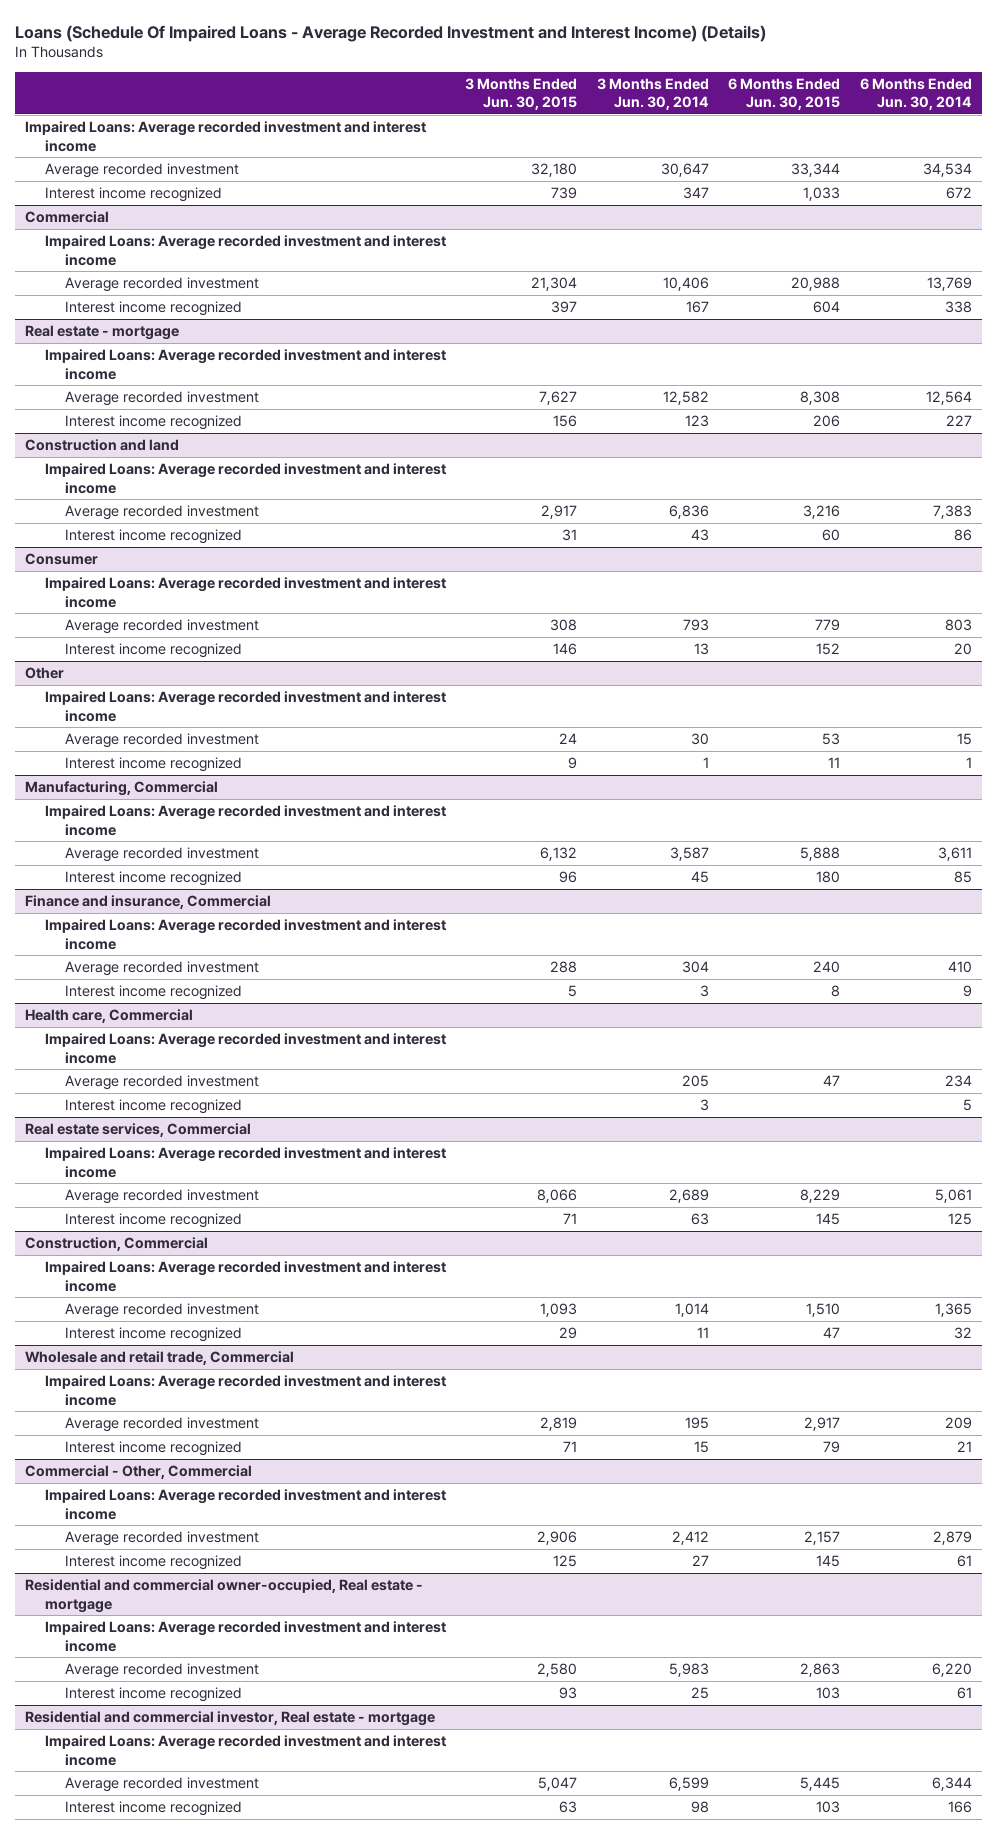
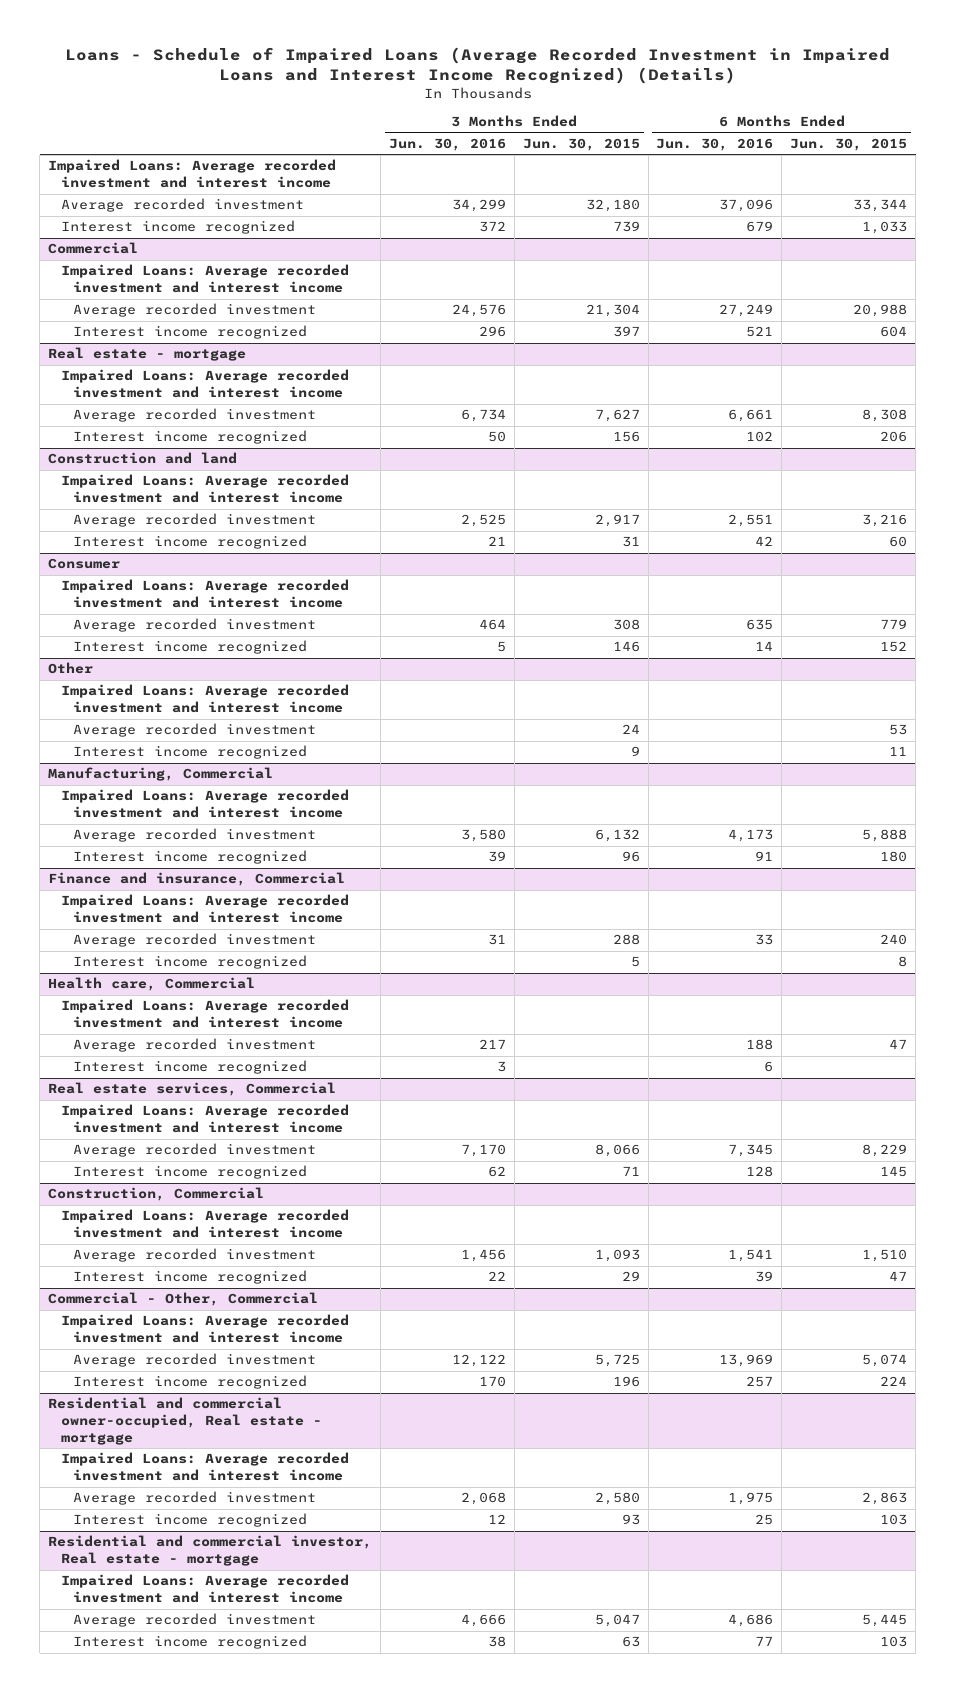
- Loans (Schedule Of Impaired Loans - Average Recorded Investment and Interest Income) (Details)
+ Loans - Schedule of Impaired Loans (Average Recorded Investment in Impaired Loans and Interest Income Recognized) (Details)
- | 3 Months Ended Jun. 30, 2015 | 3 Months Ended Jun. 30, 2014 | 6 Months Ended Jun. 30, 2015 | 6 Months Ended Jun. 30, 2014
+ | 3 Months Ended Jun. 30, 2016 | 3 Months Ended Jun. 30, 2015 | 6 Months Ended Jun. 30, 2016 | 6 Months Ended Jun. 30, 2015
- Wholesale and retail trade, Commercial
- Impaired Loans: Average recorded investment and interest income
- Average recorded investment | 2,819 | 195 | 2,917 | 209
- Interest income recognized | 71 | 15 | 79 | 21
@ Commercial - Other, Commercial
- Average recorded investment | 2,906 | 2,412 | 2,157 | 2,879
- Interest income recognized | 125 | 27 | 145 | 61
+ Average recorded investment | 12,122 | 5,725 | 13,969 | 5,074
+ Interest income recognized | 170 | 196 | 257 | 224

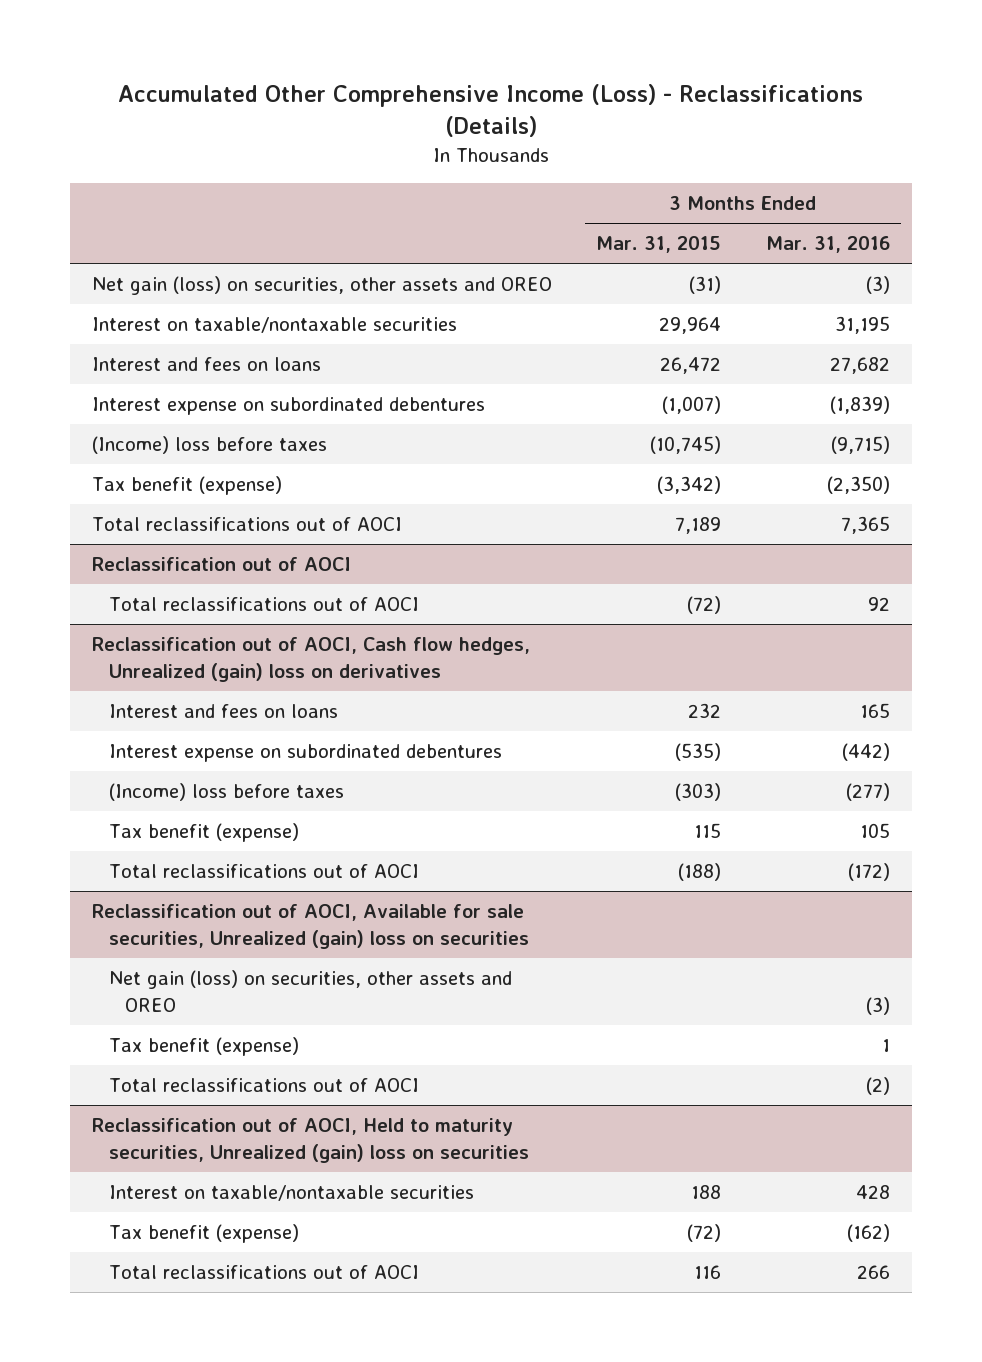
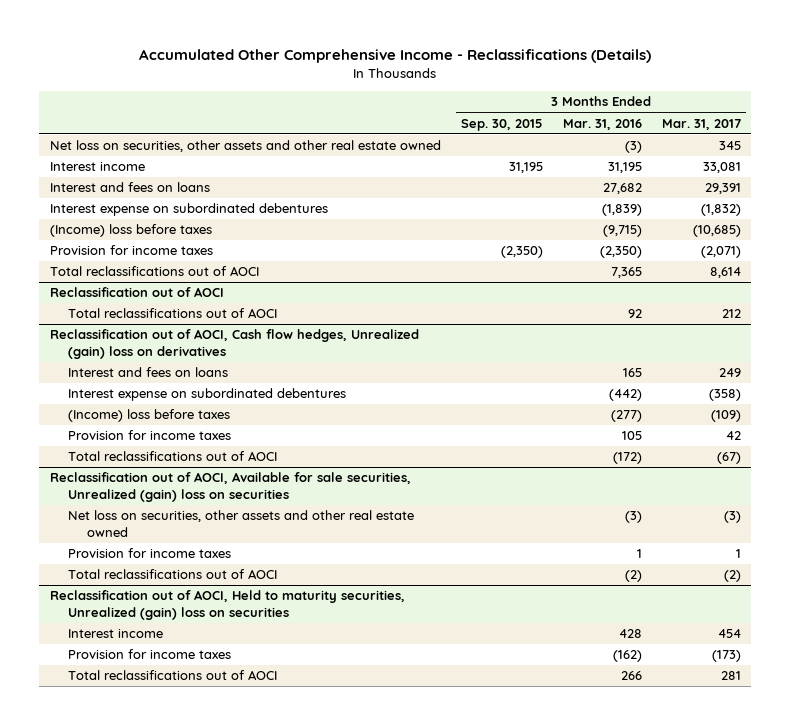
- Accumulated Other Comprehensive Income (Loss) - Reclassifications (Details)
+ Accumulated Other Comprehensive Income - Reclassifications (Details)
- | 3 Months Ended Mar. 31, 2015 | 3 Months Ended Mar. 31, 2016
+ | 3 Months Ended Sep. 30, 2015 | 3 Months Ended Mar. 31, 2016 | 3 Months Ended Mar. 31, 2017
- Net gain (loss) on securities, other assets and OREO | (31) | (3)
- Interest on taxable/nontaxable securities | 29,964 | 31,195
+ Net loss on securities, other assets and other real estate owned | | (3) | 345
+ Interest income | 31,195 | 31,195 | 33,081
- Tax benefit (expense) | (3,342) | (2,350)
+ Provision for income taxes | (2,350) | (2,350) | (2,071)
@ Reclassification out of AOCI, Cash flow hedges, Unrealized (gain) loss on derivatives
- Tax benefit (expense) | 115 | 105
+ Provision for income taxes | | 105 | 42
@ Reclassification out of AOCI, Available for sale securities, Unrealized (gain) loss on securities
- Net gain (loss) on securities, other assets and OREO | | (3)
- Tax benefit (expense) | | 1
+ Net loss on securities, other assets and other real estate owned | | (3) | (3)
+ Provision for income taxes | | 1 | 1
@ Reclassification out of AOCI, Held to maturity securities, Unrealized (gain) loss on securities
- Interest on taxable/nontaxable securities | 188 | 428
- Tax benefit (expense) | (72) | (162)
+ Interest income | | 428 | 454
+ Provision for income taxes | | (162) | (173)

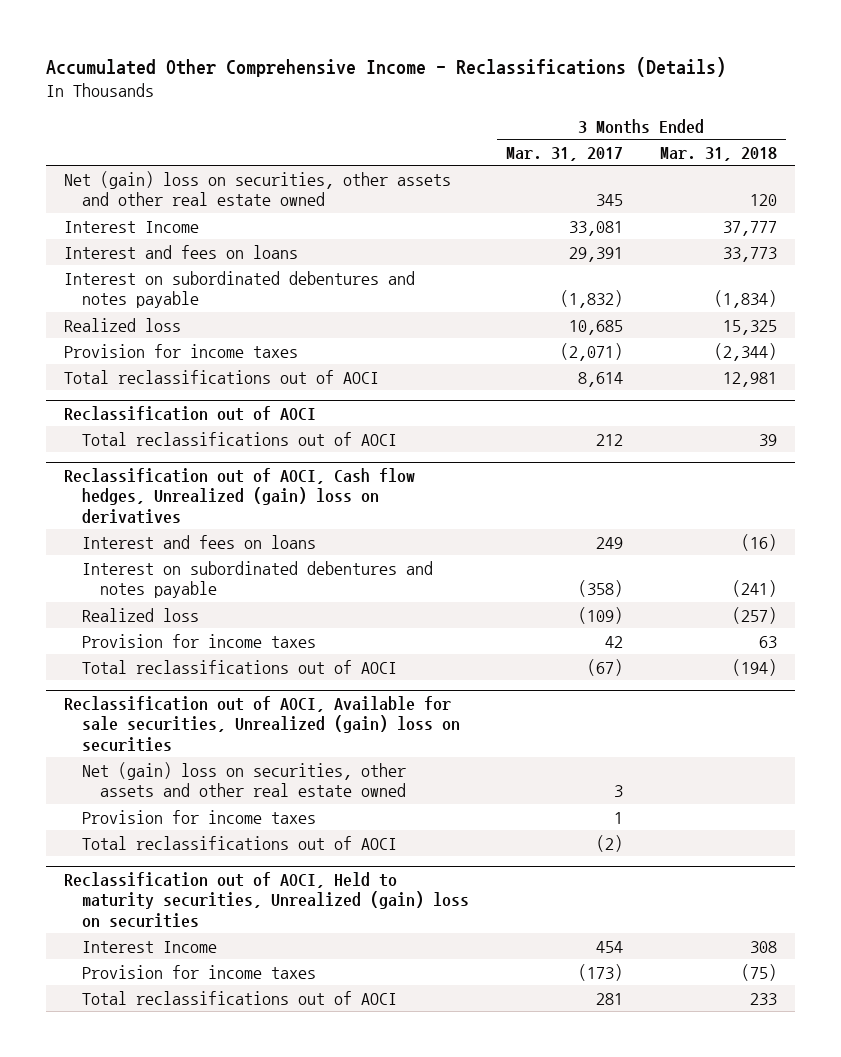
- | 3 Months Ended Sep. 30, 2015 | 3 Months Ended Mar. 31, 2016 | 3 Months Ended Mar. 31, 2017
+ | 3 Months Ended Mar. 31, 2017 | 3 Months Ended Mar. 31, 2018
- Net loss on securities, other assets and other real estate owned | | (3) | 345
- Interest income | 31,195 | 31,195 | 33,081
+ Net (gain) loss on securities, other assets and other real estate owned | 345 | 120
+ Interest Income | 33,081 | 37,777
- Interest expense on subordinated debentures | | (1,839) | (1,832)
- (Income) loss before taxes | | (9,715) | (10,685)
+ Interest on subordinated debentures and notes payable | (1,832) | (1,834)
+ Realized loss | 10,685 | 15,325
@ Reclassification out of AOCI, Cash flow hedges, Unrealized (gain) loss on derivatives
- Interest expense on subordinated debentures | | (442) | (358)
- (Income) loss before taxes | | (277) | (109)
+ Interest on subordinated debentures and notes payable | (358) | (241)
+ Realized loss | (109) | (257)
@ Reclassification out of AOCI, Available for sale securities, Unrealized (gain) loss on securities
- Net loss on securities, other assets and other real estate owned | | (3) | (3)
+ Net (gain) loss on securities, other assets and other real estate owned | 3 |
@ Reclassification out of AOCI, Held to maturity securities, Unrealized (gain) loss on securities
- Interest income | | 428 | 454
+ Interest Income | 454 | 308

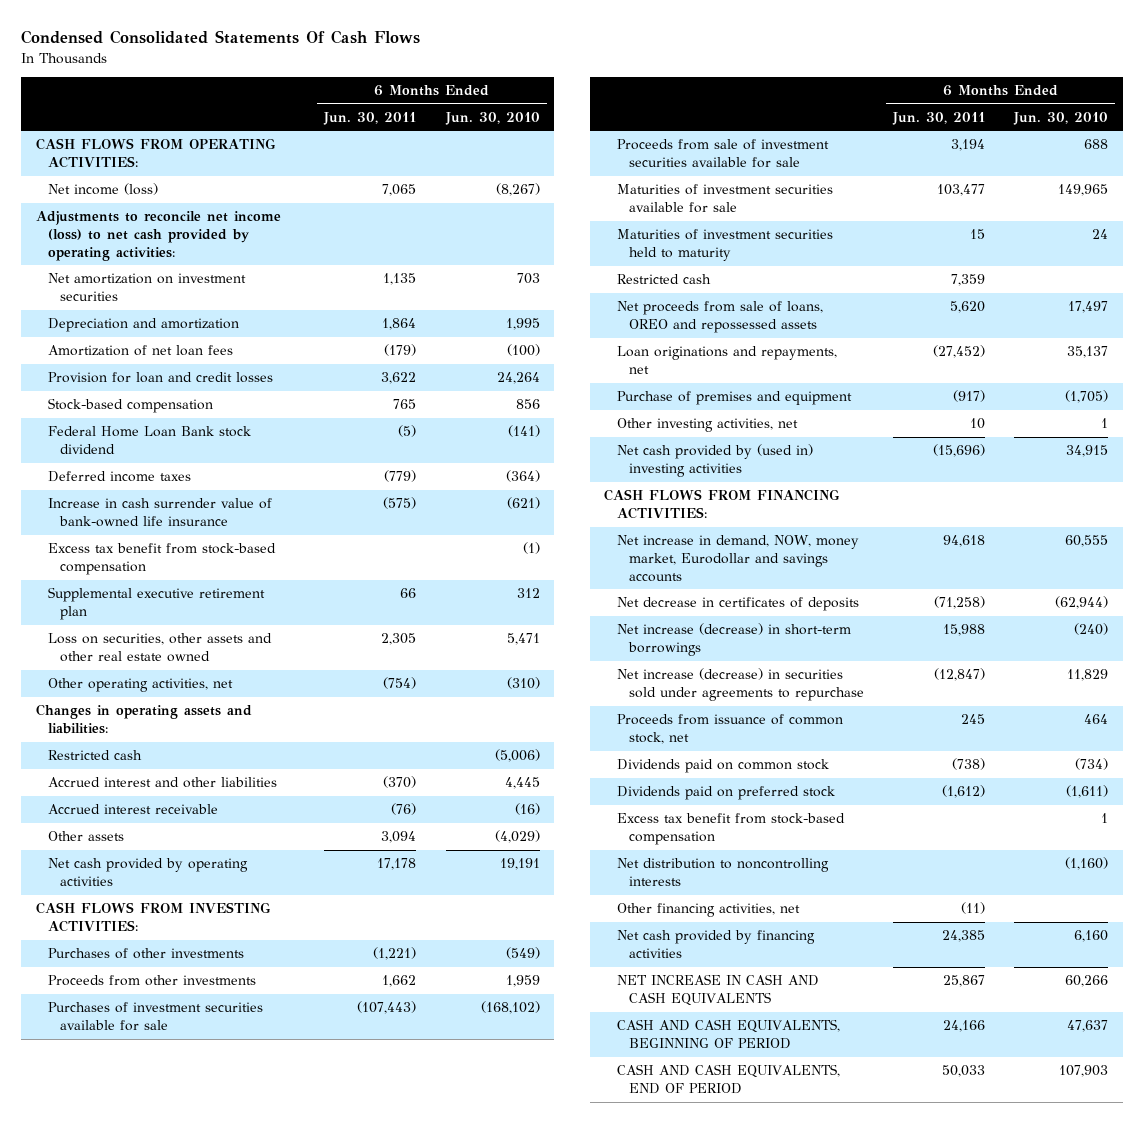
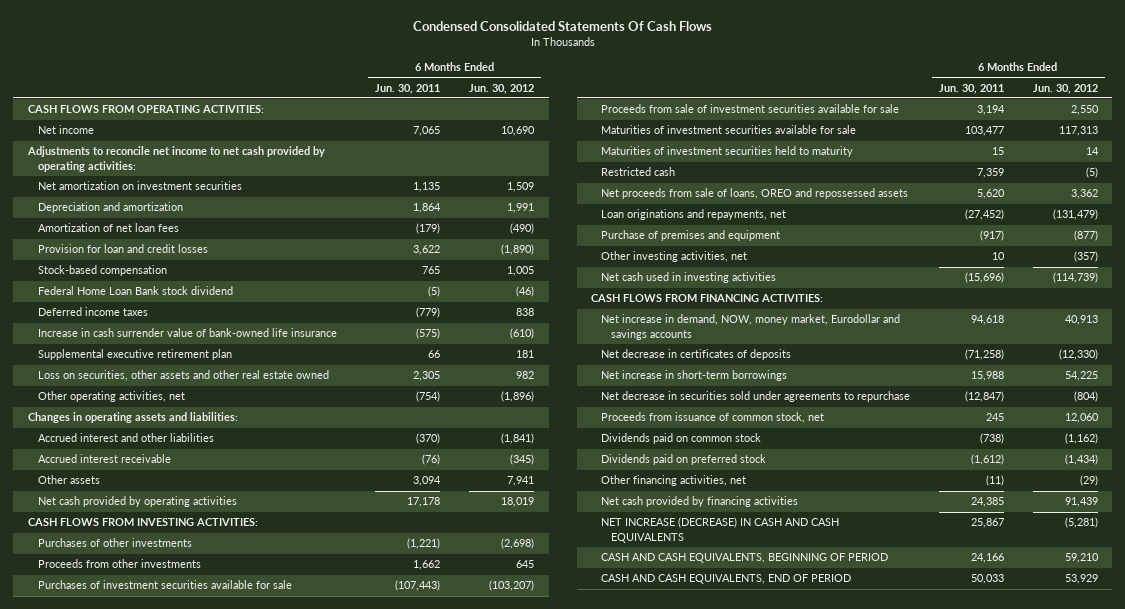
- | 6 Months Ended Jun. 30, 2011 | 6 Months Ended Jun. 30, 2010
+ | 6 Months Ended Jun. 30, 2011 | 6 Months Ended Jun. 30, 2012
- Net income (loss) | 7,065 | (8,267)
- Adjustments to reconcile net income (loss) to net cash provided by operating activities:
+ Net income | 7,065 | 10,690
+ Adjustments to reconcile net income to net cash provided by operating activities:
- Excess tax benefit from stock-based compensation | | (1)
- Restricted cash | | (5,006)
- Net cash provided by (used in) investing activities | (15,696) | 34,915
+ Net cash used in investing activities | (15,696) | (114,739)
- Net increase (decrease) in short-term borrowings | 15,988 | (240)
- Net increase (decrease) in securities sold under agreements to repurchase | (12,847) | 11,829
+ Net increase in short-term borrowings | 15,988 | 54,225
+ Net decrease in securities sold under agreements to repurchase | (12,847) | (804)
- Excess tax benefit from stock-based compensation | | 1
- Net distribution to noncontrolling interests | | (1,160)
- NET INCREASE IN CASH AND CASH EQUIVALENTS | 25,867 | 60,266
+ NET INCREASE (DECREASE) IN CASH AND CASH EQUIVALENTS | 25,867 | (5,281)

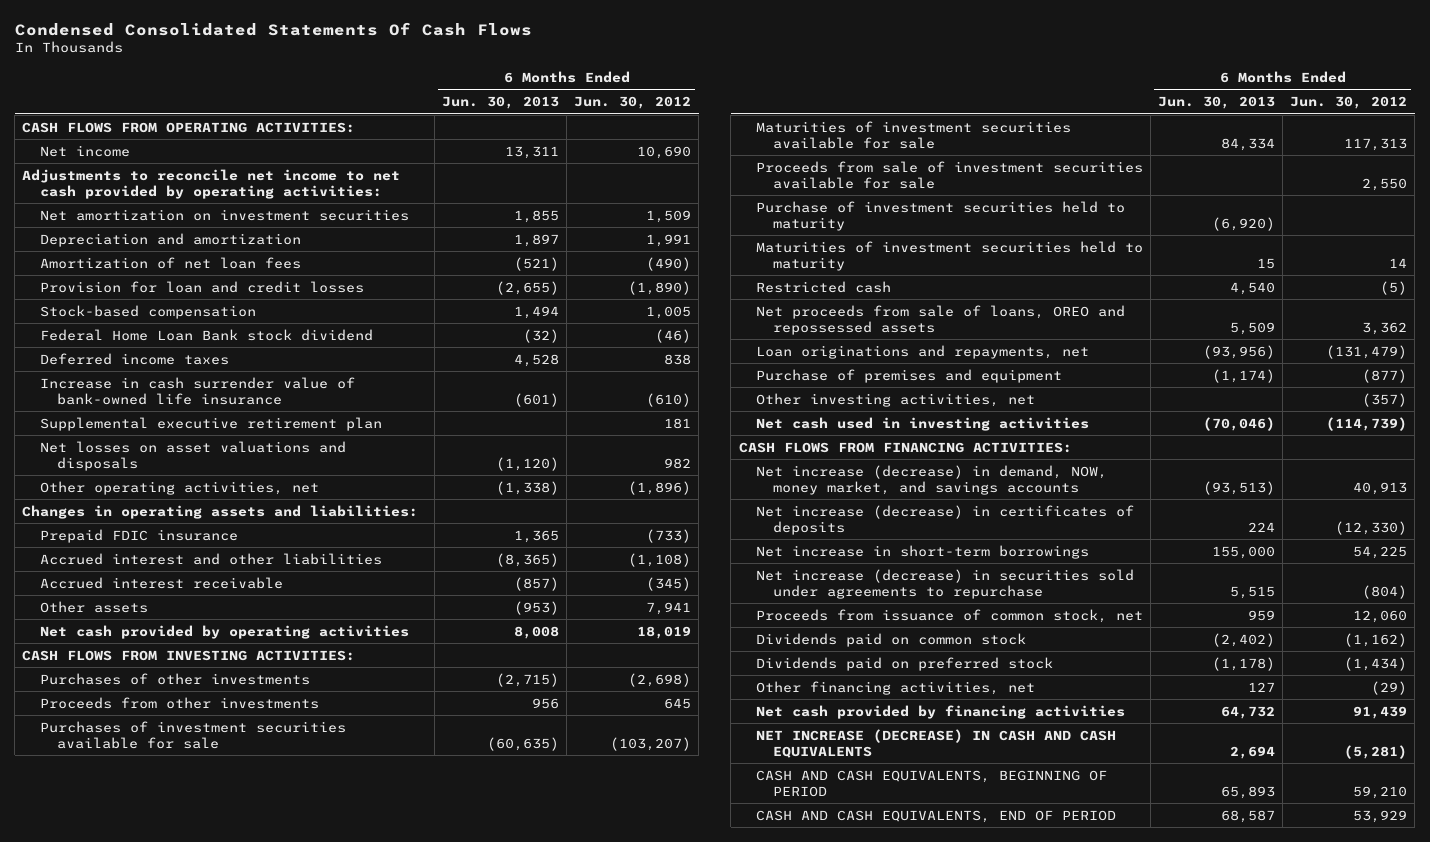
- | 6 Months Ended Jun. 30, 2011 | 6 Months Ended Jun. 30, 2012
+ | 6 Months Ended Jun. 30, 2013 | 6 Months Ended Jun. 30, 2012
- Loss on securities, other assets and other real estate owned | 2,305 | 982
+ Net losses on asset valuations and disposals | (1,120) | 982
- Accrued interest and other liabilities | (370) | (1,841)
+ Prepaid FDIC insurance | 1,365 | (733)
+ Accrued interest and other liabilities | (8,365) | (1,108)
moved down: Proceeds from sale of investment securities available for sale | | 2,550
+ Purchase of investment securities held to maturity | (6,920) |
- Net increase in demand, NOW, money market, Eurodollar and savings accounts | 94,618 | 40,913
- Net decrease in certificates of deposits | (71,258) | (12,330)
+ Net increase (decrease) in demand, NOW, money market, and savings accounts | (93,513) | 40,913
+ Net increase (decrease) in certificates of deposits | 224 | (12,330)
- Net decrease in securities sold under agreements to repurchase | (12,847) | (804)
+ Net increase (decrease) in securities sold under agreements to repurchase | 5,515 | (804)

